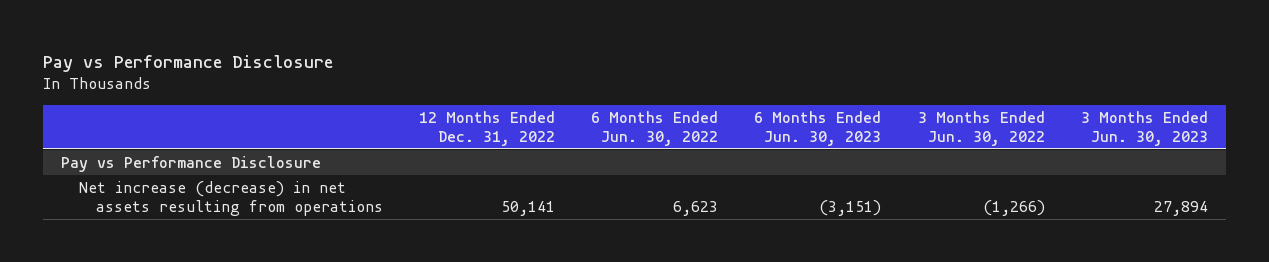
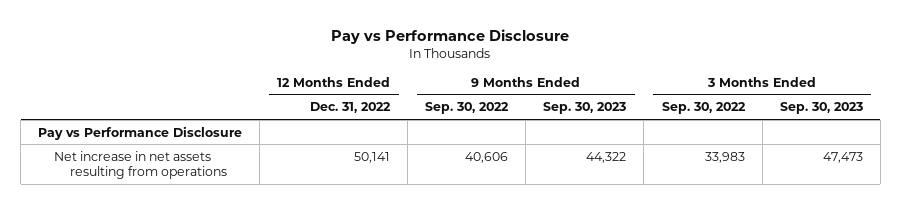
- | 12 Months Ended Dec. 31, 2022 | 6 Months Ended Jun. 30, 2022 | 6 Months Ended Jun. 30, 2023 | 3 Months Ended Jun. 30, 2022 | 3 Months Ended Jun. 30, 2023
+ | 12 Months Ended Dec. 31, 2022 | 9 Months Ended Sep. 30, 2022 | 9 Months Ended Sep. 30, 2023 | 3 Months Ended Sep. 30, 2022 | 3 Months Ended Sep. 30, 2023
- Net increase (decrease) in net assets resulting from operations | 50,141 | 6,623 | (3,151) | (1,266) | 27,894
+ Net increase in net assets resulting from operations | 50,141 | 40,606 | 44,322 | 33,983 | 47,473

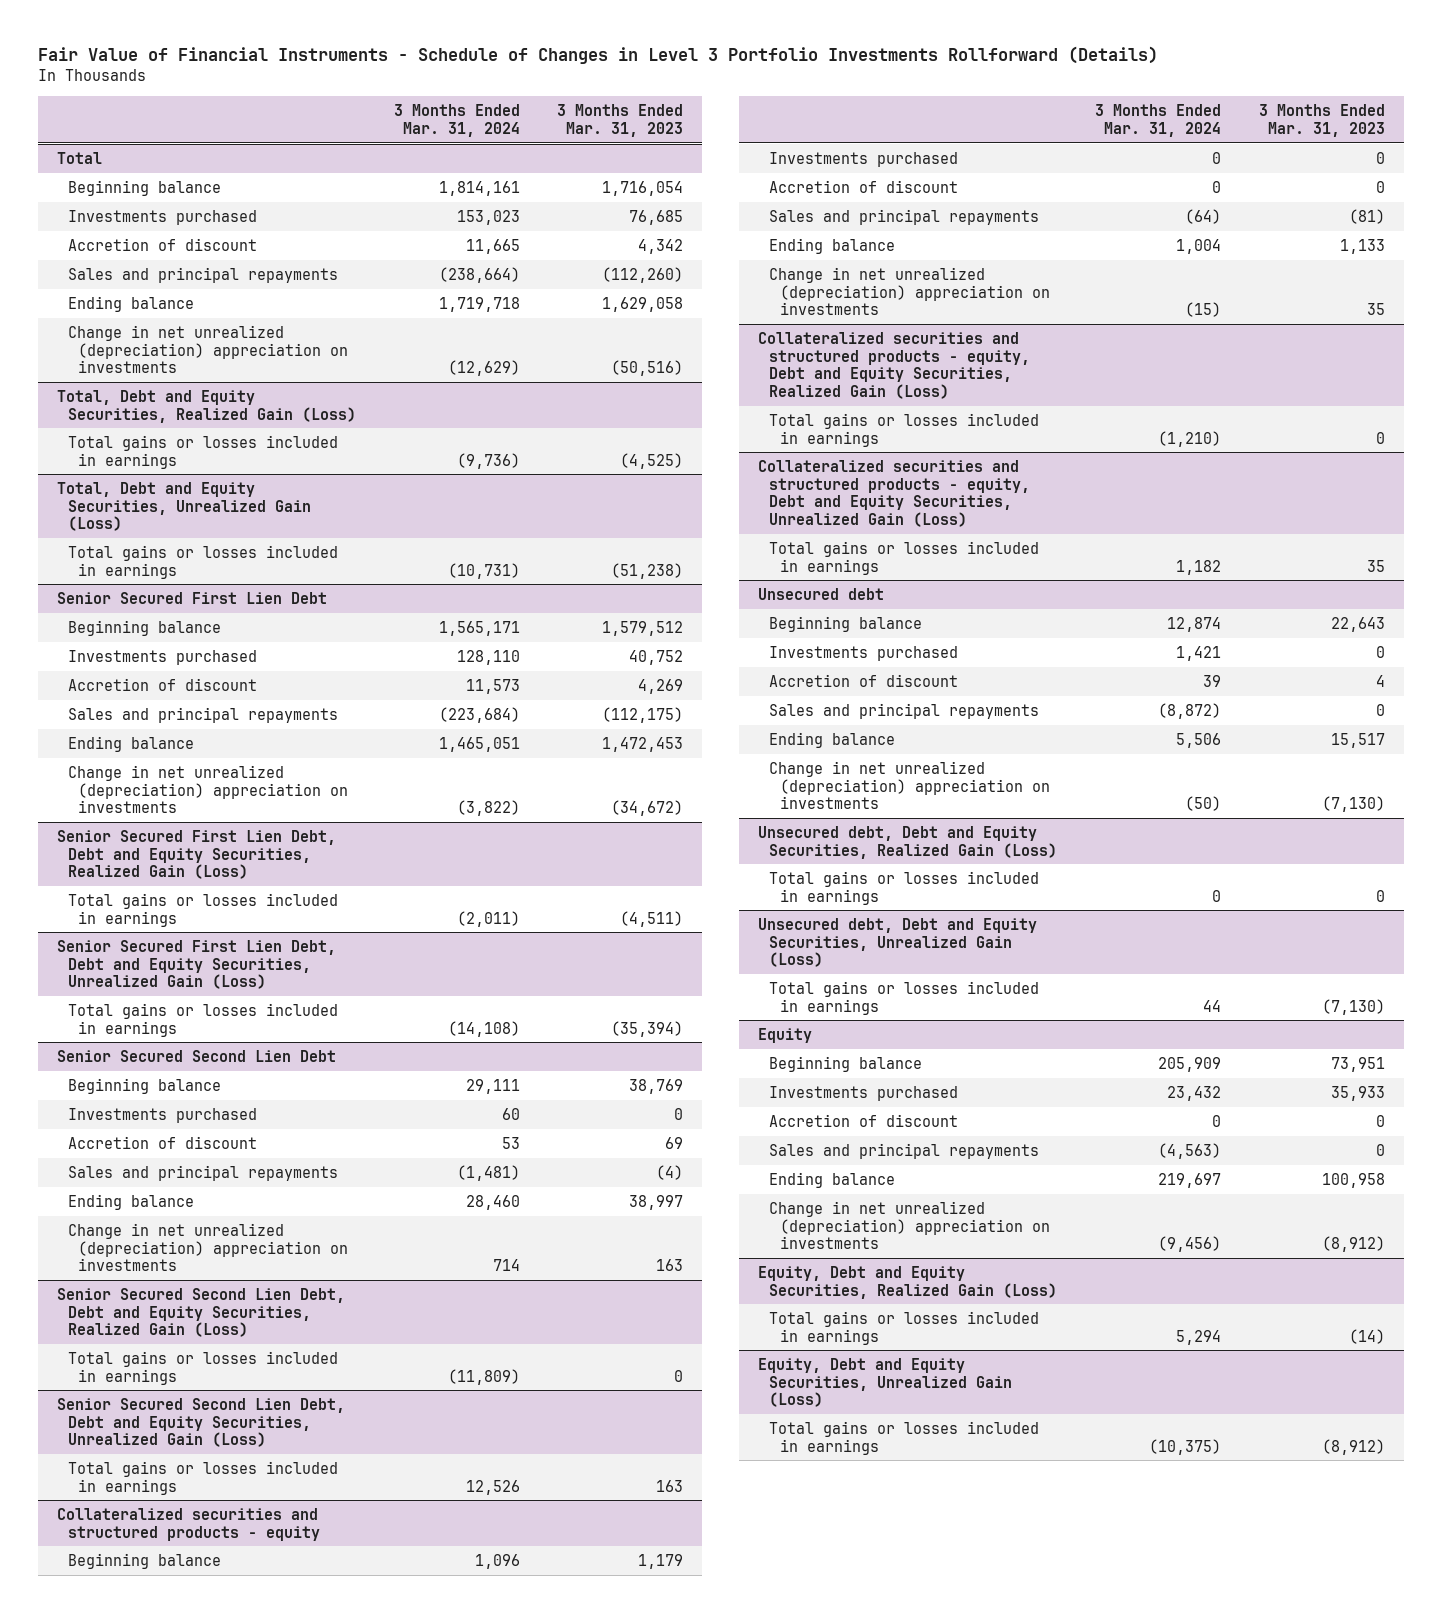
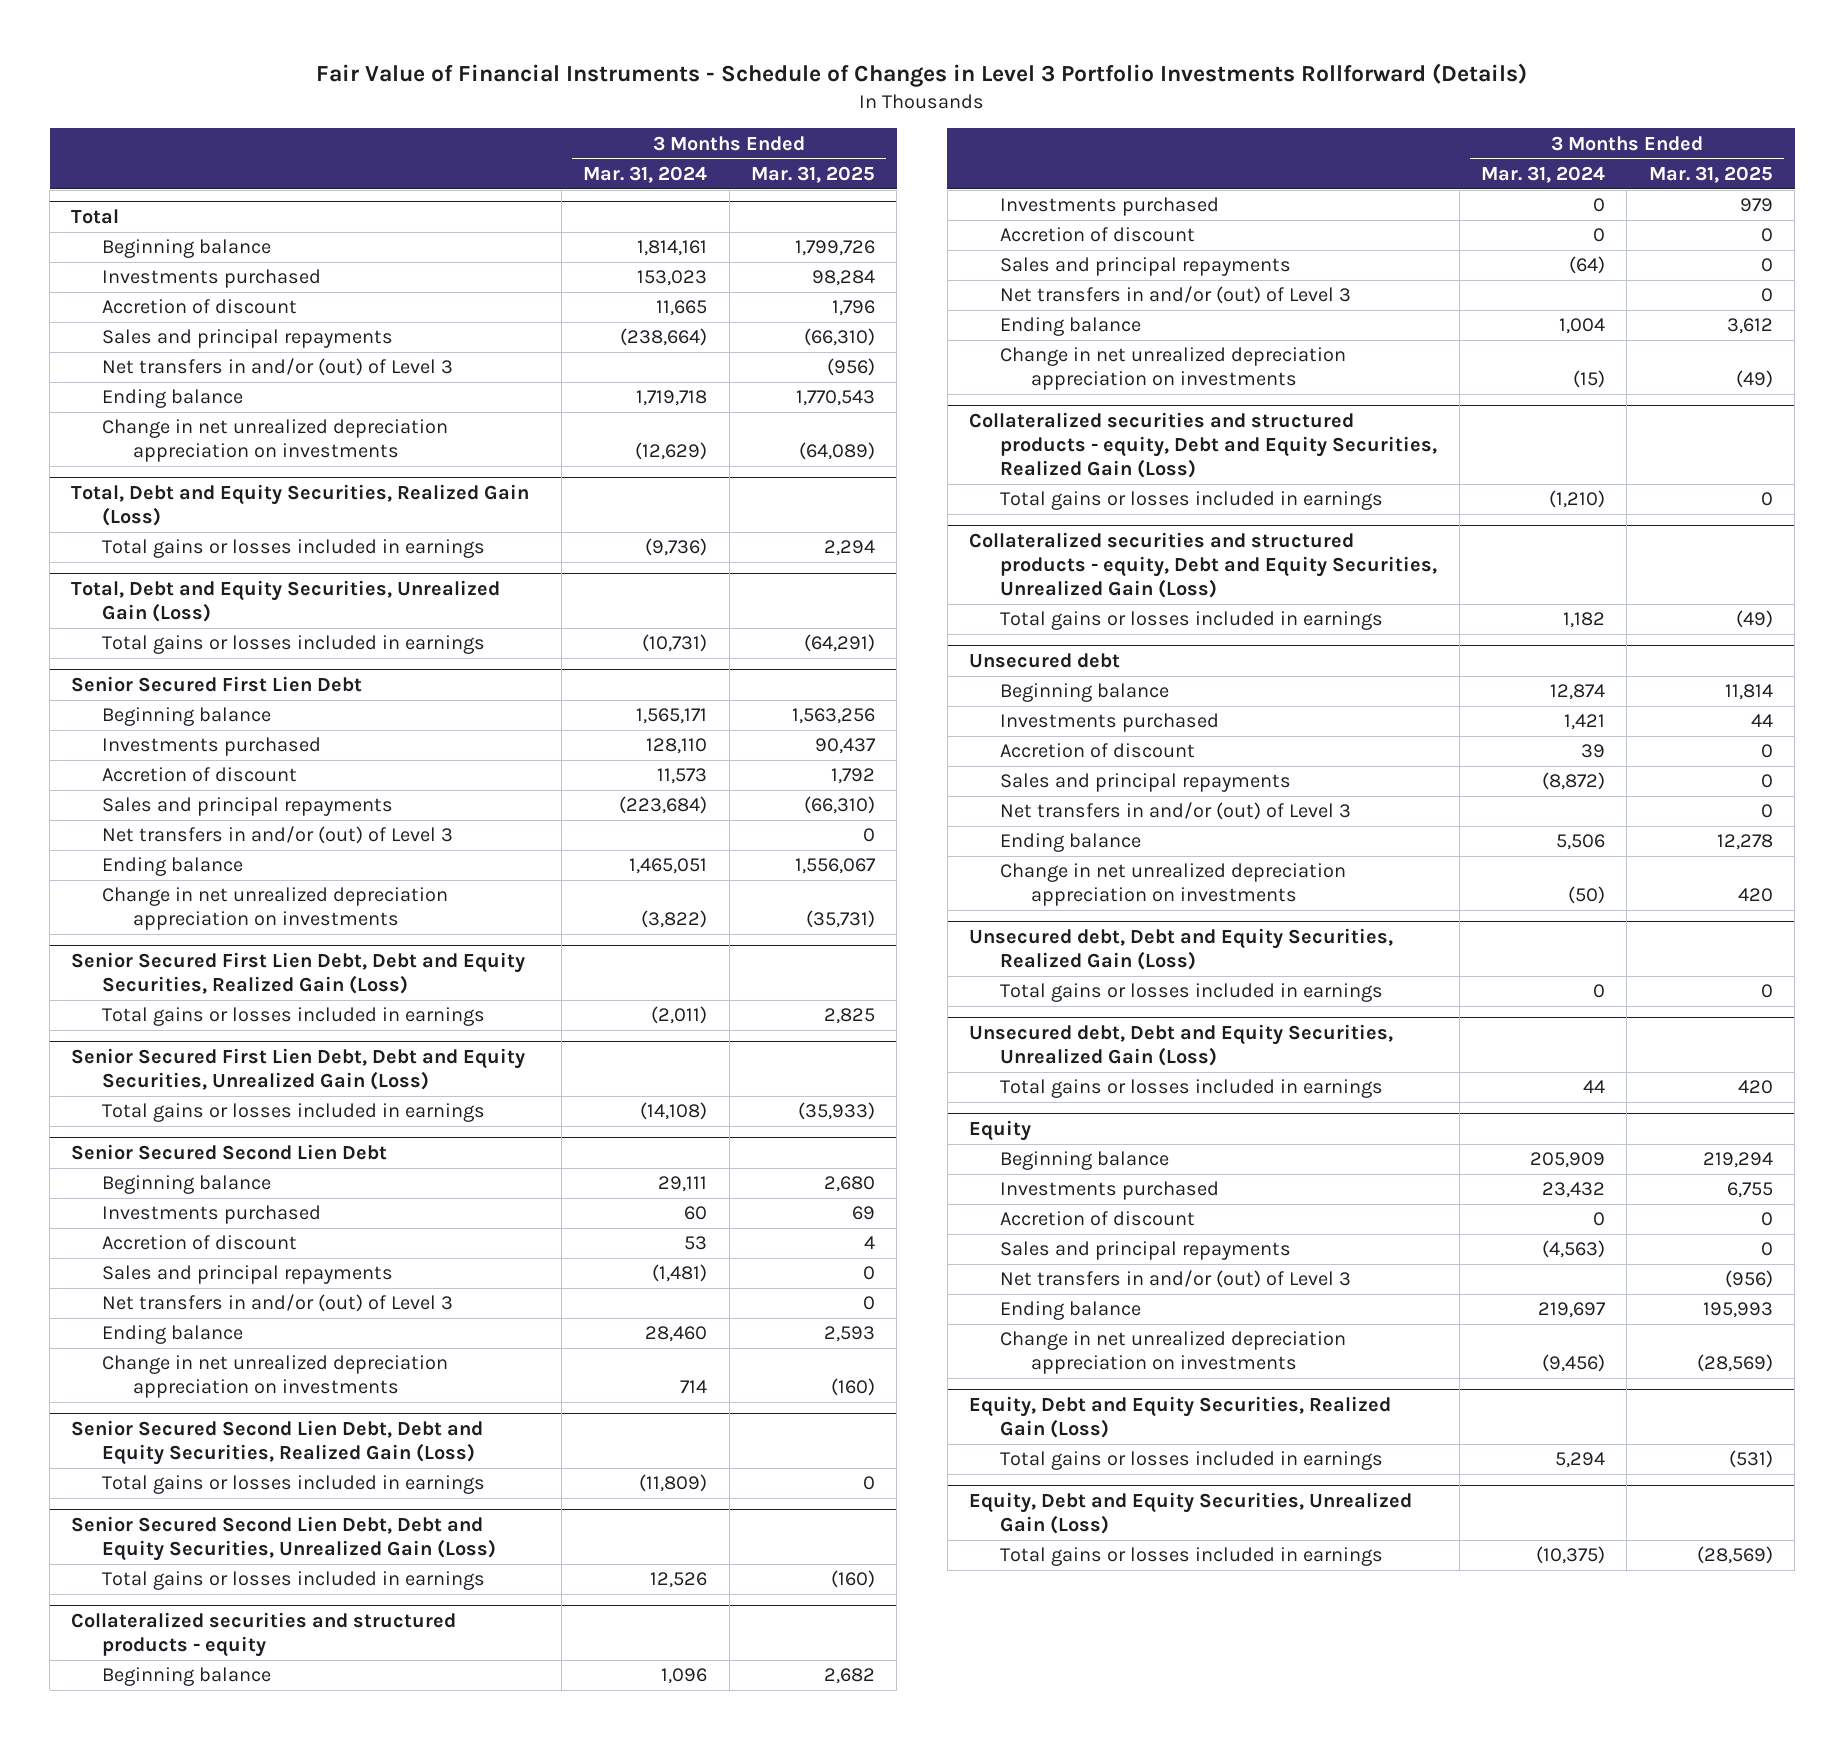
- | 3 Months Ended Mar. 31, 2024 | 3 Months Ended Mar. 31, 2023
+ | 3 Months Ended Mar. 31, 2024 | 3 Months Ended Mar. 31, 2025
@ Total
+ Net transfers in and/or (out) of Level 3 | | (956)
- Change in net unrealized (depreciation) appreciation on investments | (12,629) | (50,516)
+ Change in net unrealized depreciation appreciation on investments | (12,629) | (64,089)
@ Senior Secured First Lien Debt
+ Net transfers in and/or (out) of Level 3 | | 0
- Change in net unrealized (depreciation) appreciation on investments | (3,822) | (34,672)
+ Change in net unrealized depreciation appreciation on investments | (3,822) | (35,731)
@ Senior Secured Second Lien Debt
+ Net transfers in and/or (out) of Level 3 | | 0
- Change in net unrealized (depreciation) appreciation on investments | 714 | 163
+ Change in net unrealized depreciation appreciation on investments | 714 | (160)
@ Collateralized securities and structured products - equity
+ Net transfers in and/or (out) of Level 3 | | 0
- Change in net unrealized (depreciation) appreciation on investments | (15) | 35
+ Change in net unrealized depreciation appreciation on investments | (15) | (49)
@ Unsecured debt
+ Net transfers in and/or (out) of Level 3 | | 0
- Change in net unrealized (depreciation) appreciation on investments | (50) | (7,130)
+ Change in net unrealized depreciation appreciation on investments | (50) | 420
@ Equity
+ Net transfers in and/or (out) of Level 3 | | (956)
- Change in net unrealized (depreciation) appreciation on investments | (9,456) | (8,912)
+ Change in net unrealized depreciation appreciation on investments | (9,456) | (28,569)

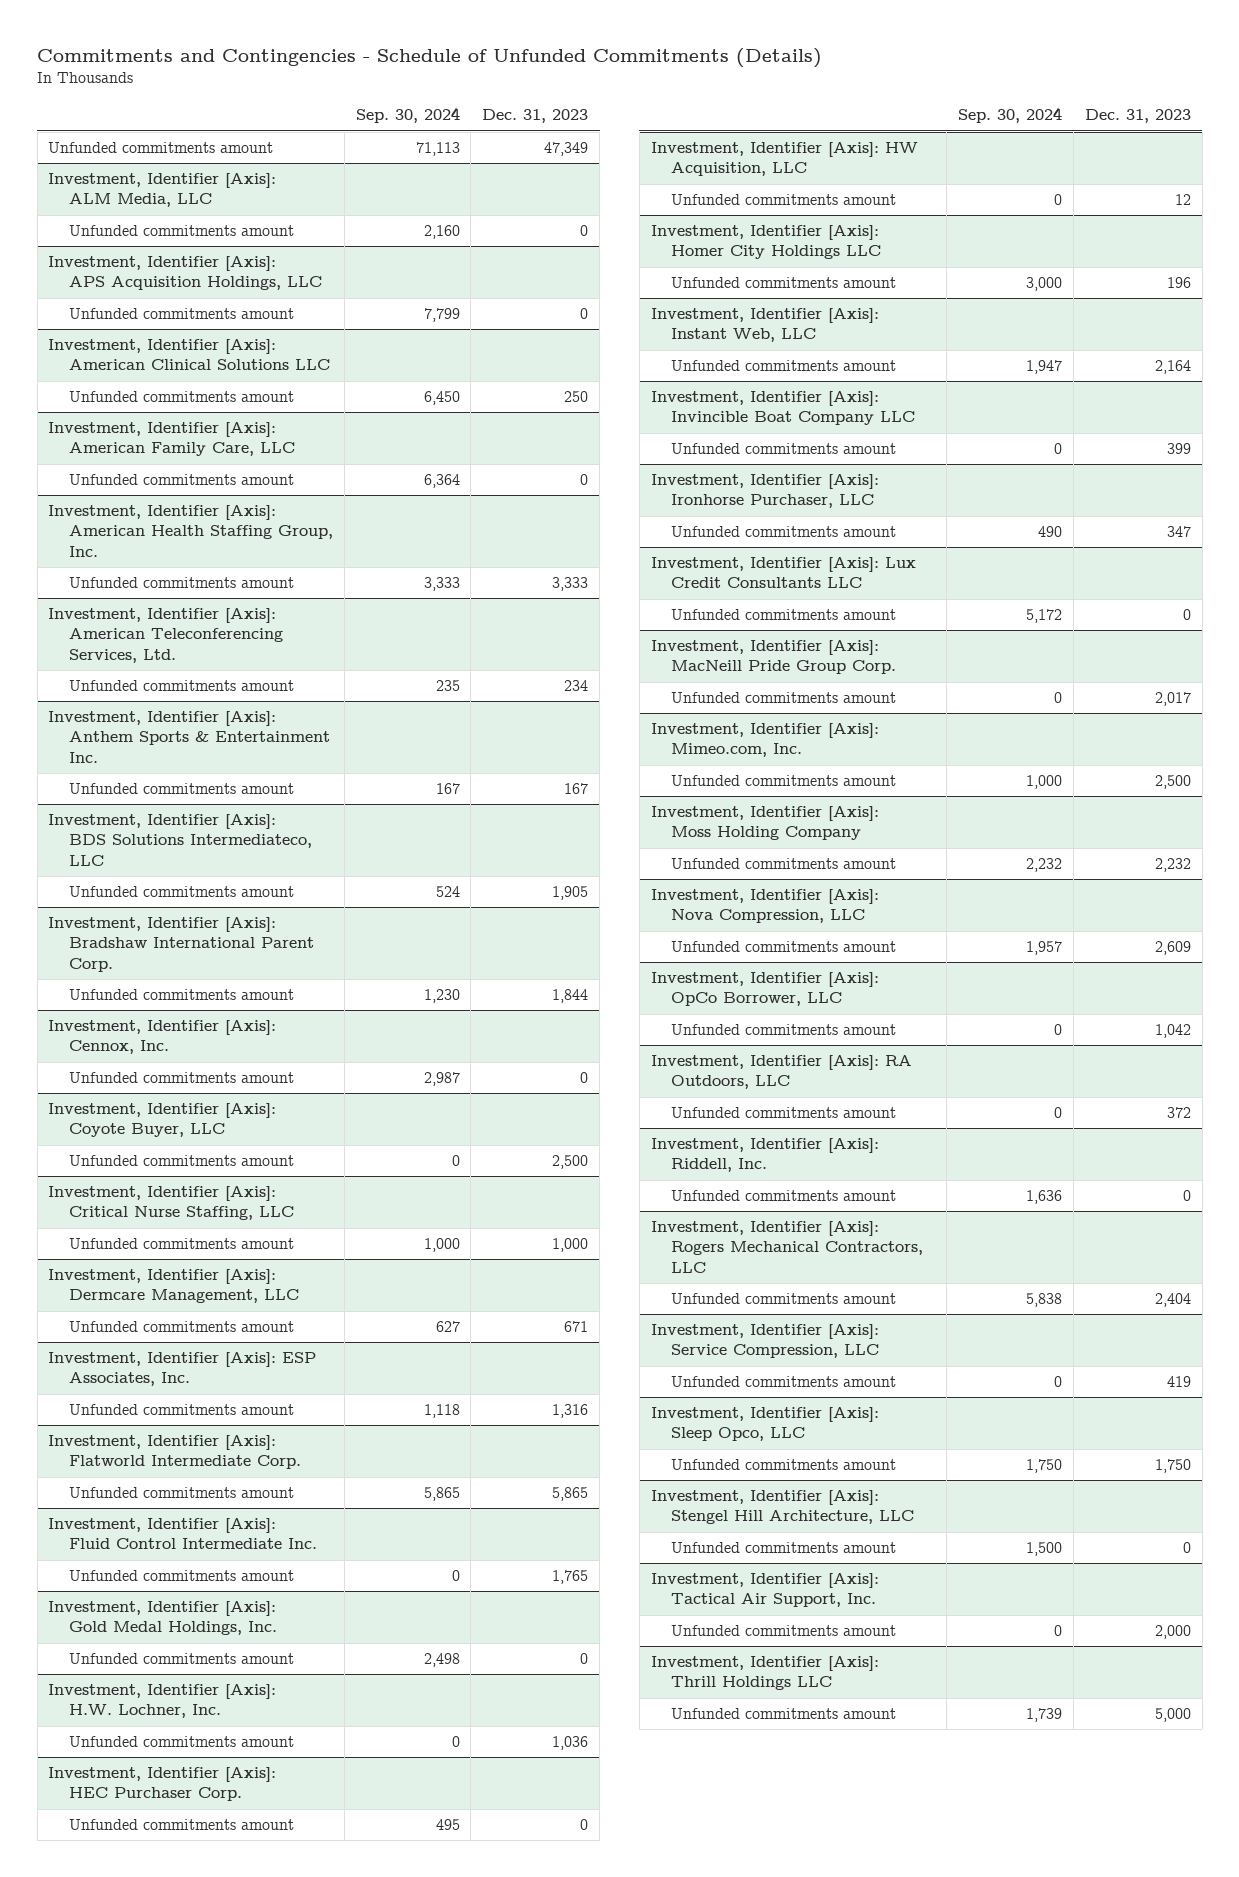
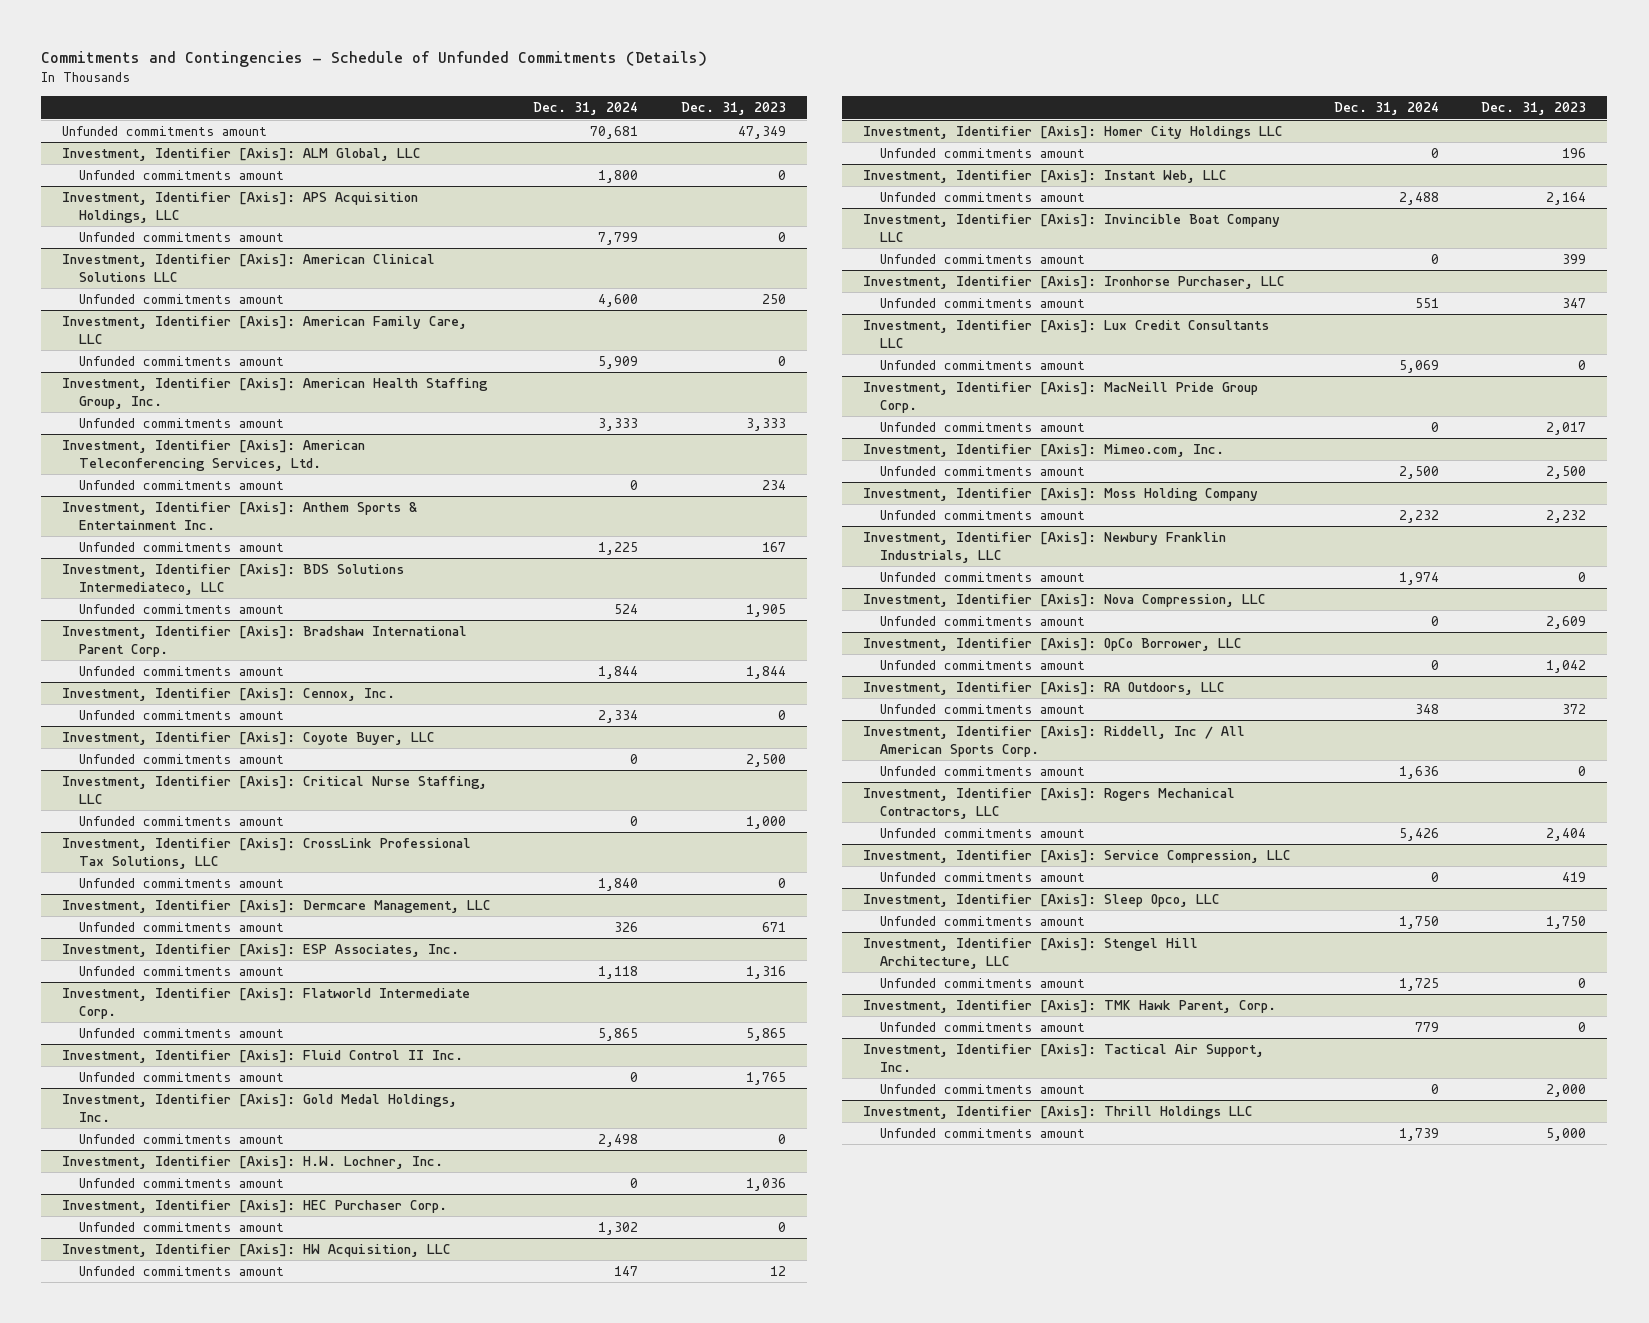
- | Sep. 30, 2024 | Dec. 31, 2023
+ | Dec. 31, 2024 | Dec. 31, 2023
- Investment, Identifier [Axis]: ALM Media, LLC
+ Investment, Identifier [Axis]: ALM Global, LLC
+ Investment, Identifier [Axis]: CrossLink Professional Tax Solutions, LLC
+ Unfunded commitments amount | 1,840 | 0
- Investment, Identifier [Axis]: Fluid Control Intermediate Inc.
+ Investment, Identifier [Axis]: Fluid Control II Inc.
+ Investment, Identifier [Axis]: Newbury Franklin Industrials, LLC
+ Unfunded commitments amount | 1,974 | 0
- Investment, Identifier [Axis]: Riddell, Inc.
+ Investment, Identifier [Axis]: Riddell, Inc / All American Sports Corp.
+ Investment, Identifier [Axis]: TMK Hawk Parent, Corp.
+ Unfunded commitments amount | 779 | 0

